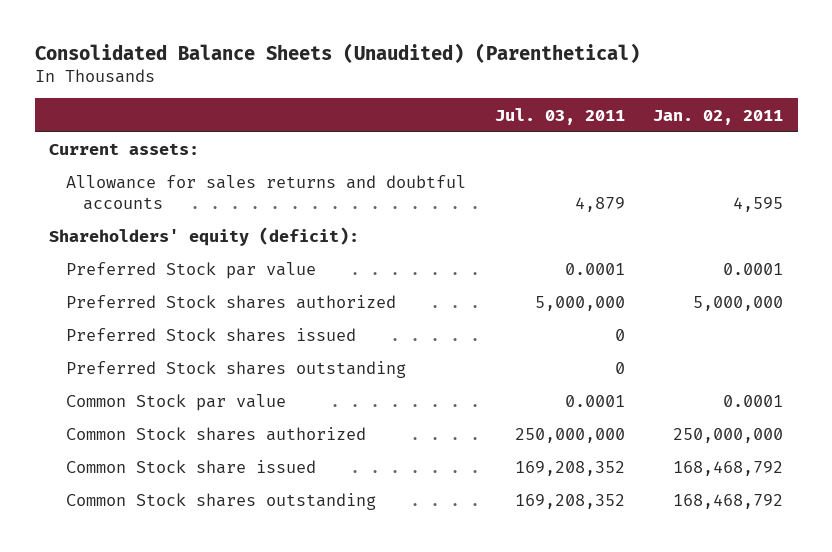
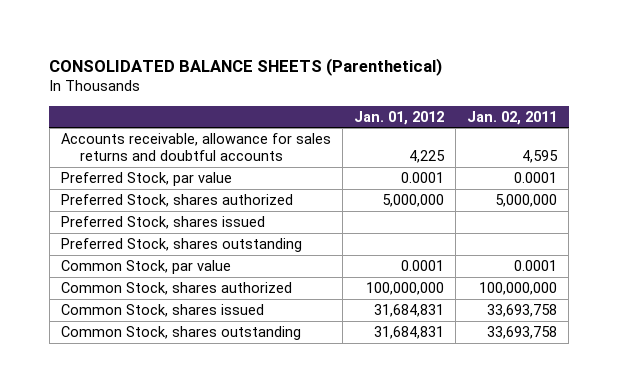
- Consolidated Balance Sheets (Unaudited) (Parenthetical)
+ CONSOLIDATED BALANCE SHEETS (Parenthetical)
- | Jul. 03, 2011 | Jan. 02, 2011
+ | Jan. 01, 2012 | Jan. 02, 2011
- Current assets:
- Allowance for sales returns and doubtful accounts | 4,879 | 4,595
- Shareholders' equity (deficit):
- Preferred Stock par value | 0.0001 | 0.0001
- Preferred Stock shares authorized | 5,000,000 | 5,000,000
- Preferred Stock shares issued | 0 |
- Preferred Stock shares outstanding | 0 |
- Common Stock par value | 0.0001 | 0.0001
- Common Stock shares authorized | 250,000,000 | 250,000,000
- Common Stock share issued | 169,208,352 | 168,468,792
- Common Stock shares outstanding | 169,208,352 | 168,468,792
+ Accounts receivable, allowance for sales returns and doubtful accounts | 4,225 | 4,595
+ Preferred Stock, par value | 0.0001 | 0.0001
+ Preferred Stock, shares authorized | 5,000,000 | 5,000,000
+ Preferred Stock, shares issued
+ Preferred Stock, shares outstanding
+ Common Stock, par value | 0.0001 | 0.0001
+ Common Stock, shares authorized | 100,000,000 | 100,000,000
+ Common Stock, shares issued | 31,684,831 | 33,693,758
+ Common Stock, shares outstanding | 31,684,831 | 33,693,758

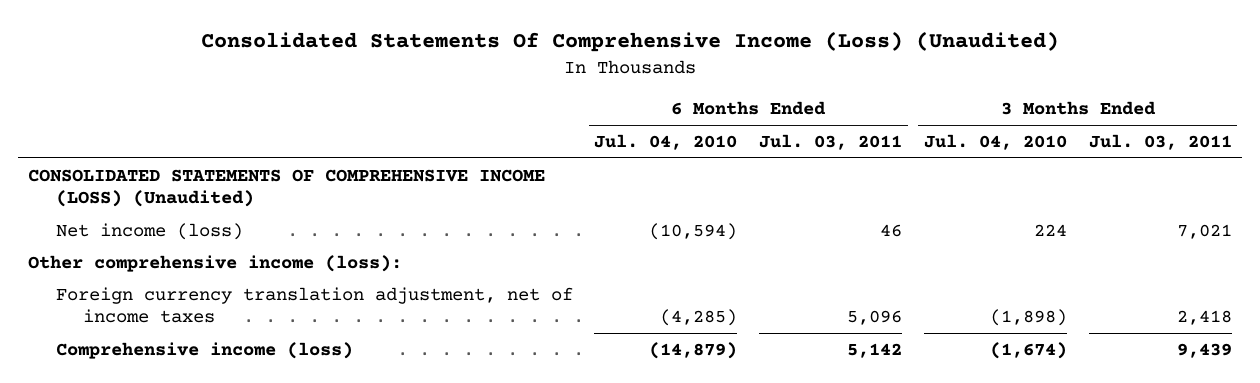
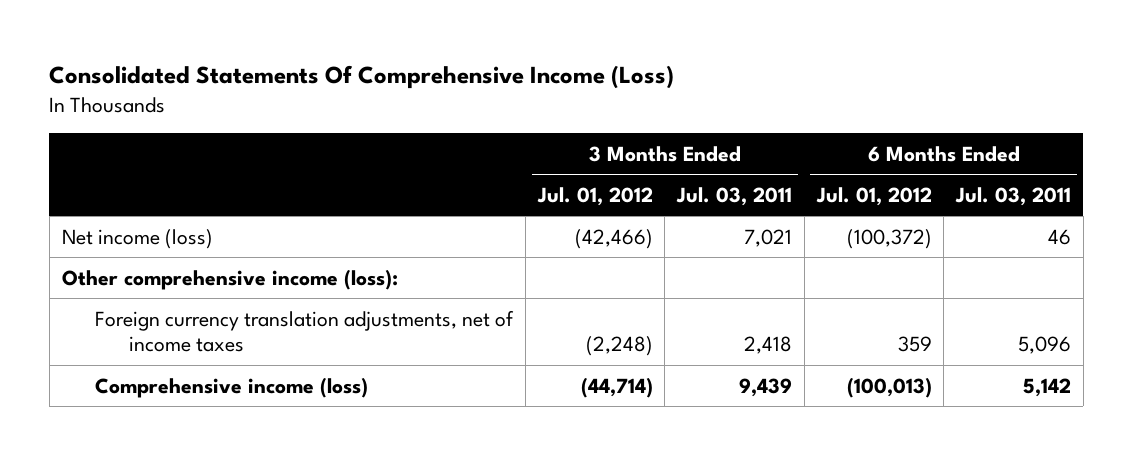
- Consolidated Statements Of Comprehensive Income (Loss) (Unaudited)
+ Consolidated Statements Of Comprehensive Income (Loss)
- | 6 Months Ended Jul. 04, 2010 | 6 Months Ended Jul. 03, 2011 | 3 Months Ended Jul. 04, 2010 | 3 Months Ended Jul. 03, 2011
+ | 3 Months Ended Jul. 01, 2012 | 3 Months Ended Jul. 03, 2011 | 6 Months Ended Jul. 01, 2012 | 6 Months Ended Jul. 03, 2011
- CONSOLIDATED STATEMENTS OF COMPREHENSIVE INCOME (LOSS) (Unaudited)
- Foreign currency translation adjustment, net of income taxes | (4,285) | 5,096 | (1,898) | 2,418
+ Foreign currency translation adjustments, net of income taxes | (2,248) | 2,418 | 359 | 5,096

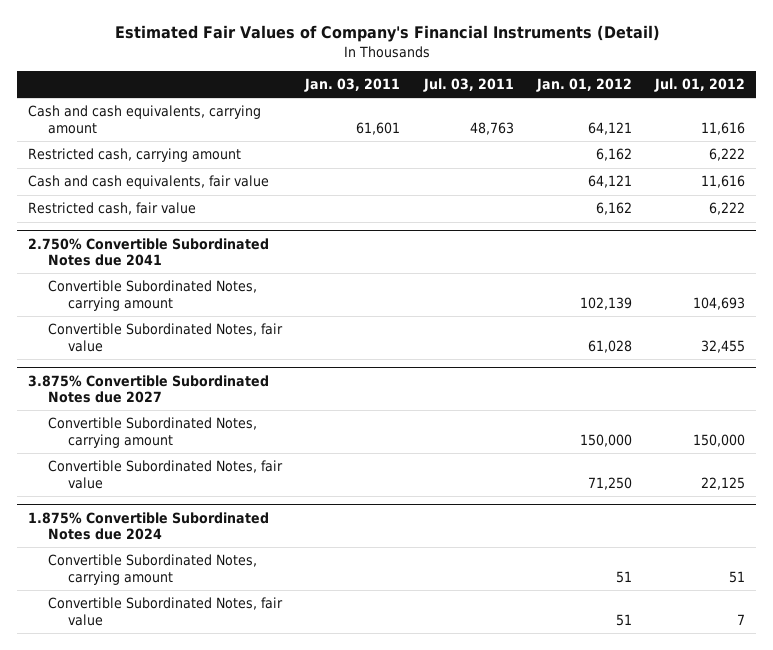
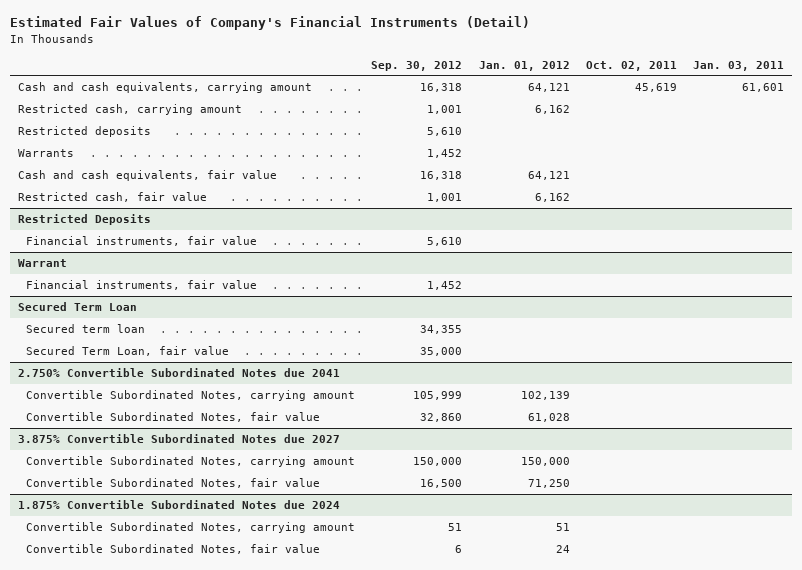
- | Jan. 03, 2011 | Jul. 03, 2011 | Jan. 01, 2012 | Jul. 01, 2012
+ | Sep. 30, 2012 | Jan. 01, 2012 | Oct. 02, 2011 | Jan. 03, 2011
+ Restricted deposits | 5,610 | | |
+ Warrants | 1,452 | | |
+ Restricted Deposits
+ Financial instruments, fair value | 5,610 | | |
+ Warrant
+ Financial instruments, fair value | 1,452 | | |
+ Secured Term Loan
+ Secured term loan | 34,355 | | |
+ Secured Term Loan, fair value | 35,000 | | |
@ 1.875% Convertible Subordinated Notes due 2024
- Convertible Subordinated Notes, fair value | | | 51 | 7
+ Convertible Subordinated Notes, fair value | 6 | 24 | |

